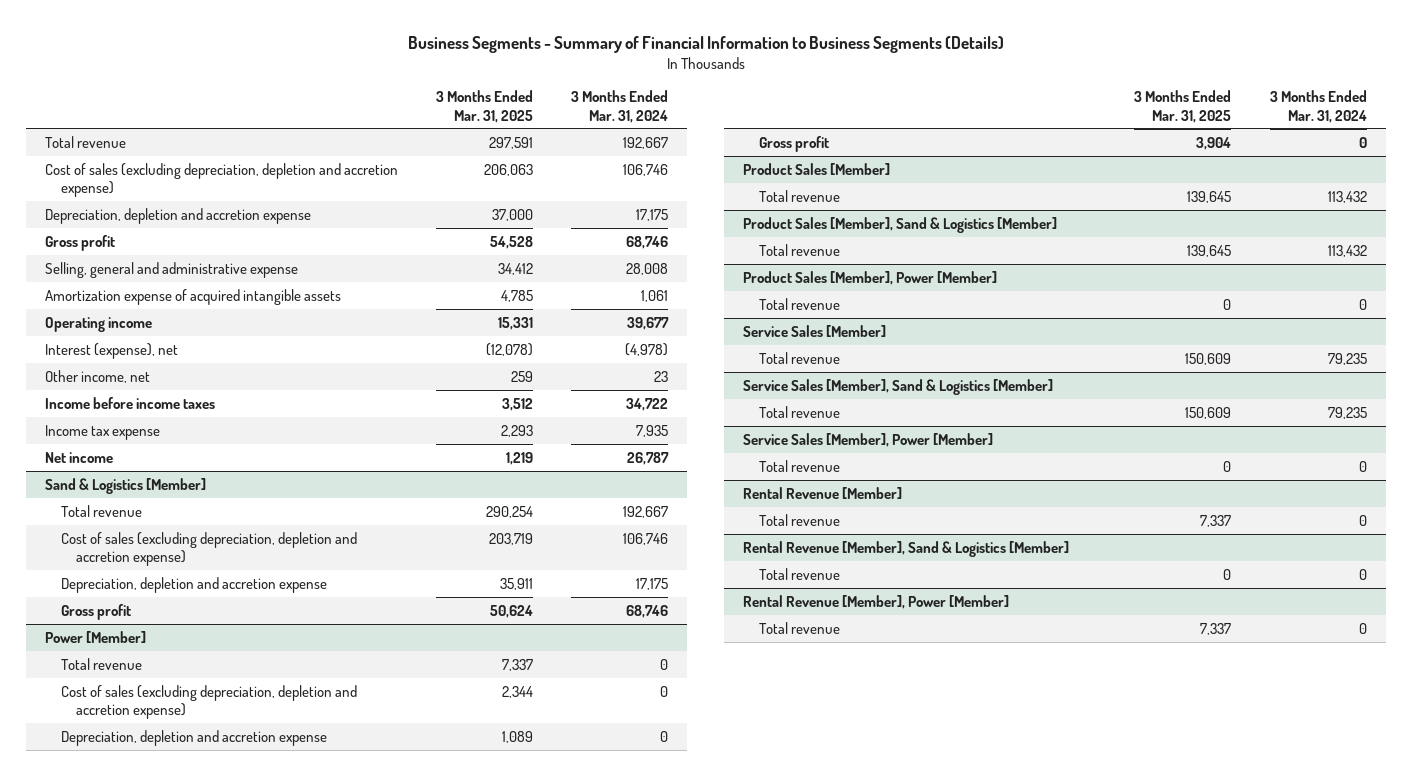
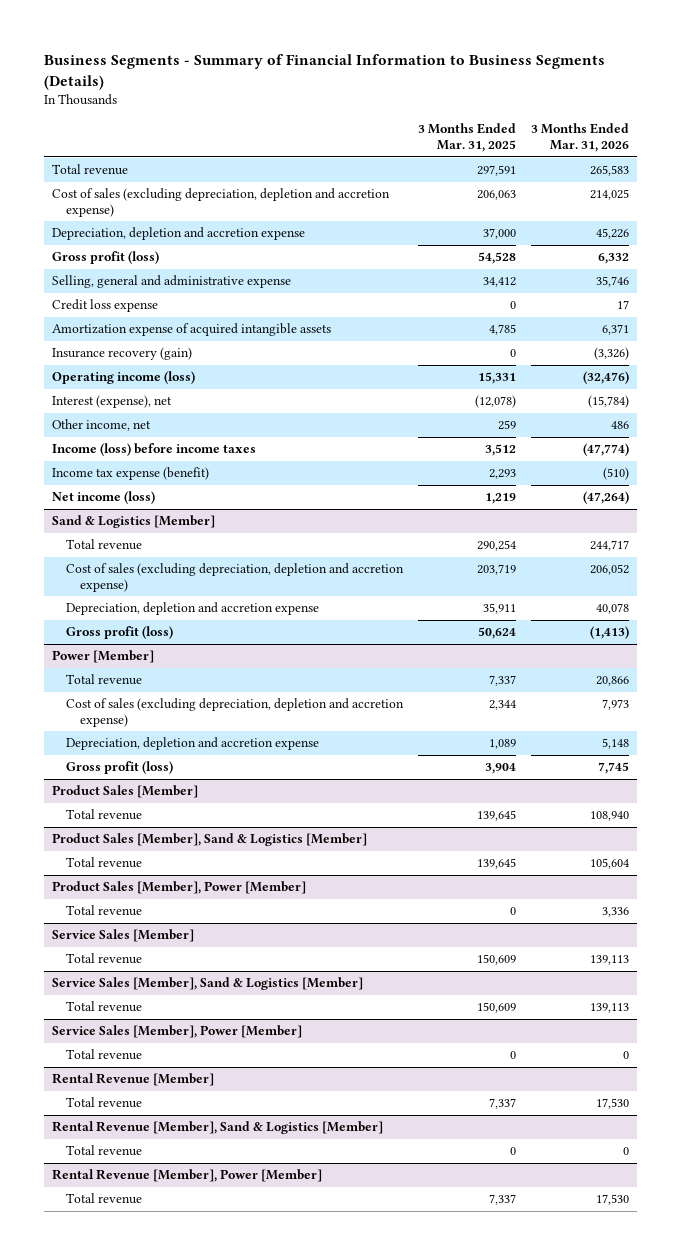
- | 3 Months Ended Mar. 31, 2025 | 3 Months Ended Mar. 31, 2024
+ | 3 Months Ended Mar. 31, 2025 | 3 Months Ended Mar. 31, 2026
- Gross profit | 54,528 | 68,746
+ Gross profit (loss) | 54,528 | 6,332
+ Credit loss expense | 0 | 17
- Operating income | 15,331 | 39,677
+ Insurance recovery (gain) | 0 | (3,326)
+ Operating income (loss) | 15,331 | (32,476)
- Income before income taxes | 3,512 | 34,722
- Income tax expense | 2,293 | 7,935
- Net income | 1,219 | 26,787
+ Income (loss) before income taxes | 3,512 | (47,774)
+ Income tax expense (benefit) | 2,293 | (510)
+ Net income (loss) | 1,219 | (47,264)
@ Sand & Logistics [Member]
- Gross profit | 50,624 | 68,746
+ Gross profit (loss) | 50,624 | (1,413)
@ Power [Member]
- Gross profit | 3,904 | 0
+ Gross profit (loss) | 3,904 | 7,745

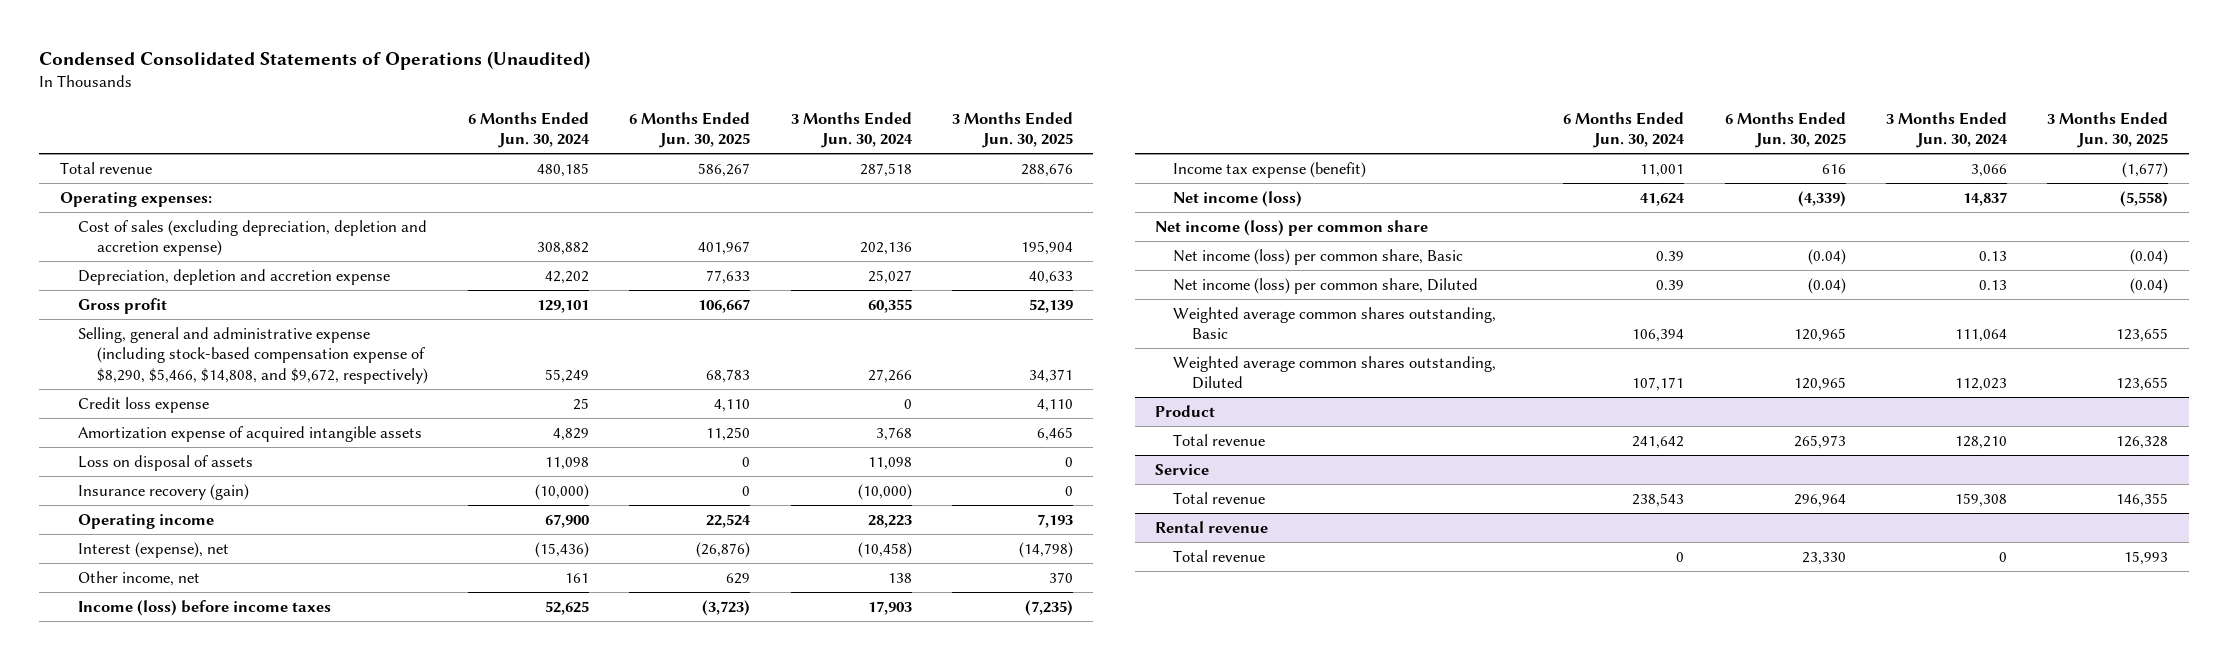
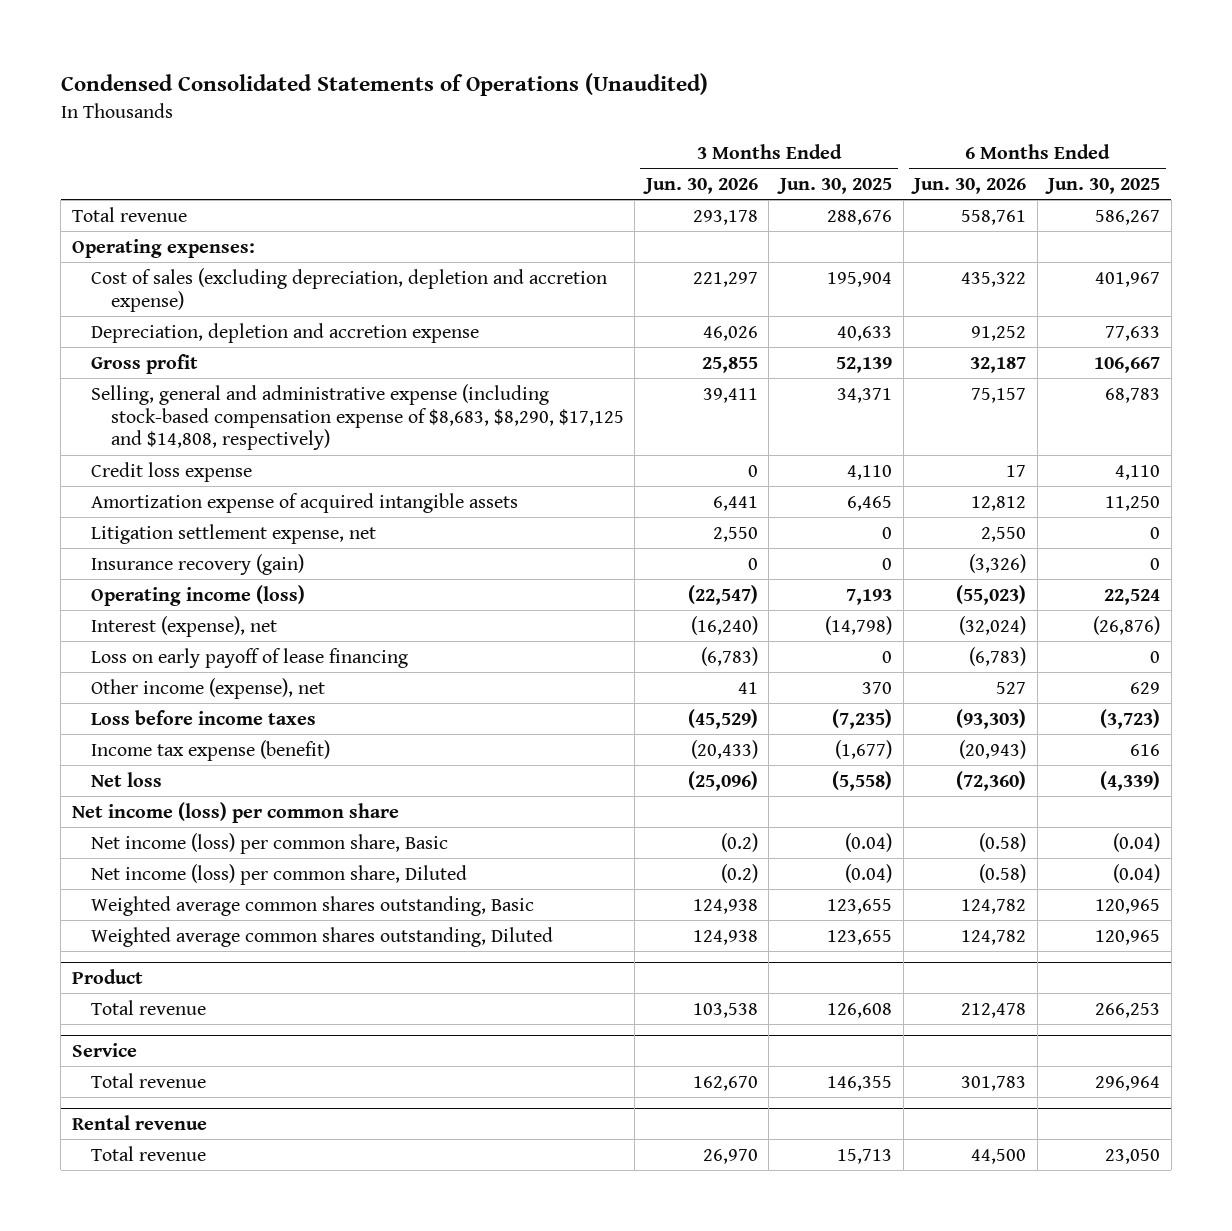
- | 6 Months Ended Jun. 30, 2024 | 6 Months Ended Jun. 30, 2025 | 3 Months Ended Jun. 30, 2024 | 3 Months Ended Jun. 30, 2025
+ | 3 Months Ended Jun. 30, 2026 | 3 Months Ended Jun. 30, 2025 | 6 Months Ended Jun. 30, 2026 | 6 Months Ended Jun. 30, 2025
- Selling, general and administrative expense (including stock-based compensation expense of $8,290, $5,466, $14,808, and $9,672, respectively) | 55,249 | 68,783 | 27,266 | 34,371
+ Selling, general and administrative expense (including stock-based compensation expense of $8,683, $8,290, $17,125 and $14,808, respectively) | 39,411 | 34,371 | 75,157 | 68,783
- Loss on disposal of assets | 11,098 | 0 | 11,098 | 0
+ Litigation settlement expense, net | 2,550 | 0 | 2,550 | 0
- Operating income | 67,900 | 22,524 | 28,223 | 7,193
+ Operating income (loss) | (22,547) | 7,193 | (55,023) | 22,524
- Other income, net | 161 | 629 | 138 | 370
- Income (loss) before income taxes | 52,625 | (3,723) | 17,903 | (7,235)
+ Loss on early payoff of lease financing | (6,783) | 0 | (6,783) | 0
+ Other income (expense), net | 41 | 370 | 527 | 629
+ Loss before income taxes | (45,529) | (7,235) | (93,303) | (3,723)
- Net income (loss) | 41,624 | (4,339) | 14,837 | (5,558)
+ Net loss | (25,096) | (5,558) | (72,360) | (4,339)
@ Product
- Total revenue | 241,642 | 265,973 | 128,210 | 126,328
+ Total revenue | 103,538 | 126,608 | 212,478 | 266,253
@ Rental revenue
- Total revenue | 0 | 23,330 | 0 | 15,993
+ Total revenue | 26,970 | 15,713 | 44,500 | 23,050

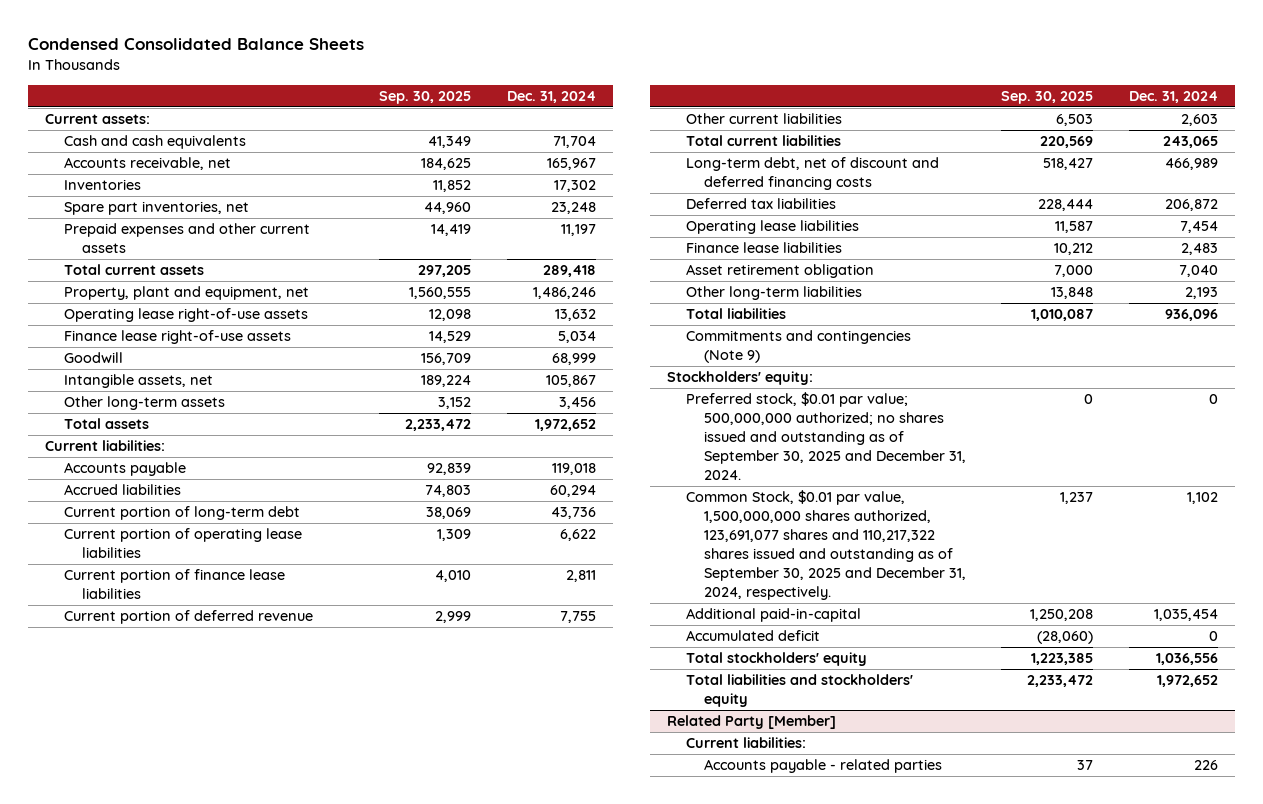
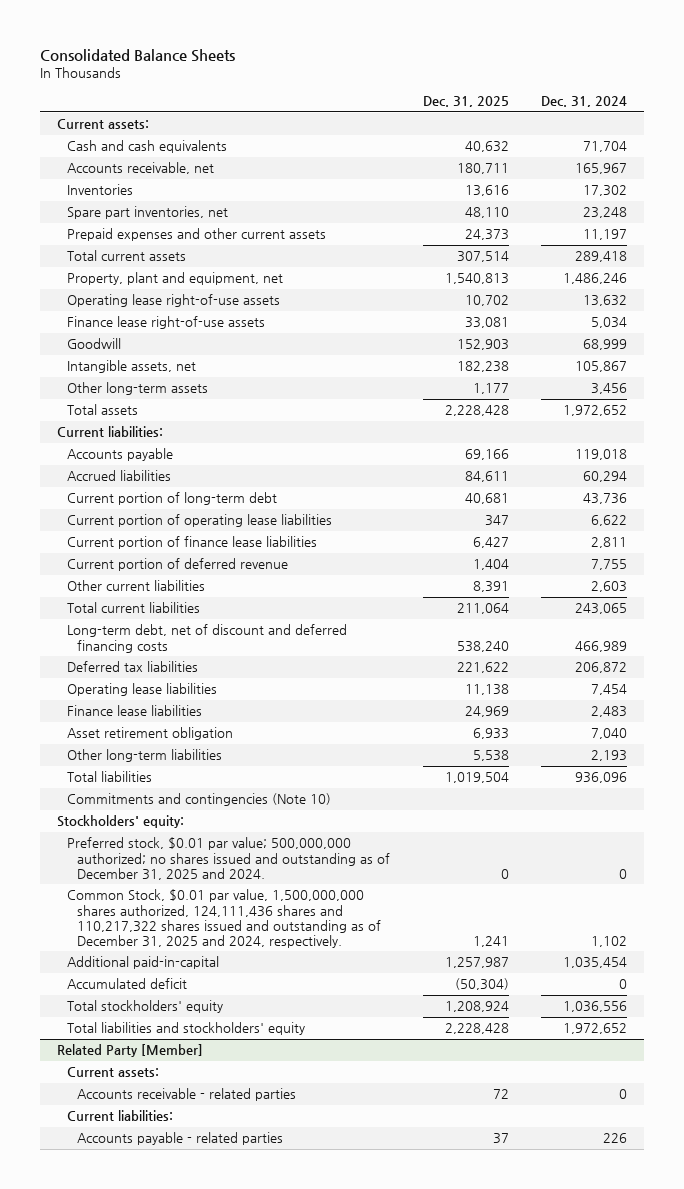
- Condensed Consolidated Balance Sheets
+ Consolidated Balance Sheets
- | Sep. 30, 2025 | Dec. 31, 2024
+ | Dec. 31, 2025 | Dec. 31, 2024
- Commitments and contingencies (Note 9)
+ Commitments and contingencies (Note 10)
- Preferred stock, $0.01 par value; 500,000,000 authorized; no shares issued and outstanding as of September 30, 2025 and December 31, 2024. | 0 | 0
- Common Stock, $0.01 par value, 1,500,000,000 shares authorized, 123,691,077 shares and 110,217,322 shares issued and outstanding as of September 30, 2025 and December 31, 2024, respectively. | 1,237 | 1,102
+ Preferred stock, $0.01 par value; 500,000,000 authorized; no shares issued and outstanding as of December 31, 2025 and 2024. | 0 | 0
+ Common Stock, $0.01 par value, 1,500,000,000 shares authorized, 124,111,436 shares and 110,217,322 shares issued and outstanding as of December 31, 2025 and 2024, respectively. | 1,241 | 1,102
@ Related Party [Member]
+ Current assets:
+ Accounts receivable - related parties | 72 | 0

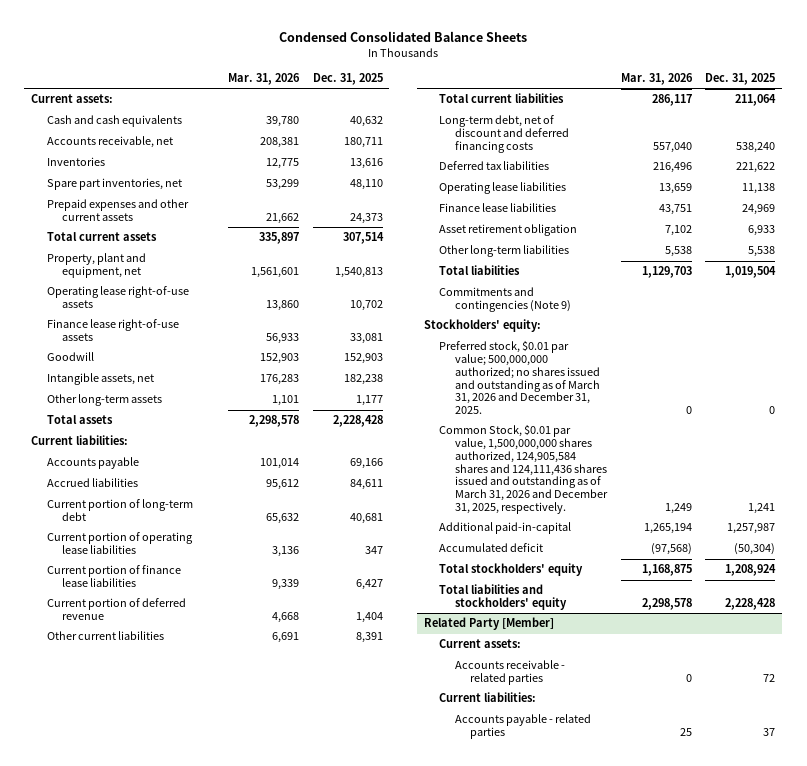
- Consolidated Balance Sheets
+ Condensed Consolidated Balance Sheets
- | Dec. 31, 2025 | Dec. 31, 2024
+ | Mar. 31, 2026 | Dec. 31, 2025
- Commitments and contingencies (Note 10)
+ Commitments and contingencies (Note 9)
- Preferred stock, $0.01 par value; 500,000,000 authorized; no shares issued and outstanding as of December 31, 2025 and 2024. | 0 | 0
- Common Stock, $0.01 par value, 1,500,000,000 shares authorized, 124,111,436 shares and 110,217,322 shares issued and outstanding as of December 31, 2025 and 2024, respectively. | 1,241 | 1,102
+ Preferred stock, $0.01 par value; 500,000,000 authorized; no shares issued and outstanding as of March 31, 2026 and December 31, 2025. | 0 | 0
+ Common Stock, $0.01 par value, 1,500,000,000 shares authorized, 124,905,584 shares and 124,111,436 shares issued and outstanding as of March 31, 2026 and December 31, 2025, respectively. | 1,249 | 1,241

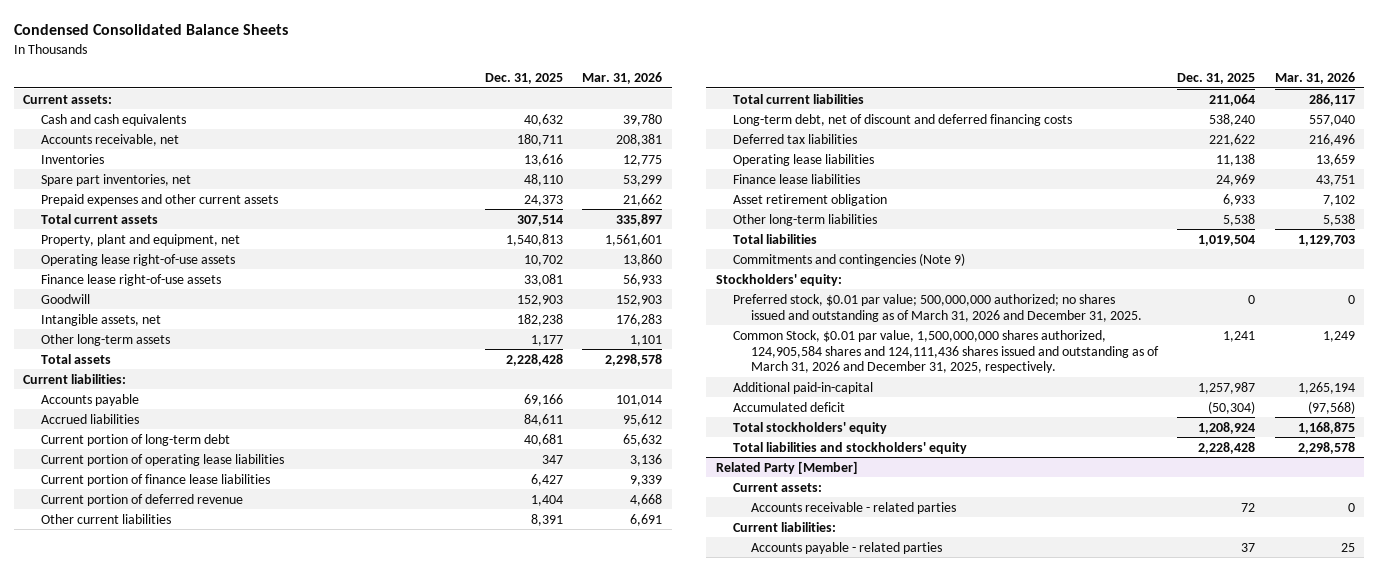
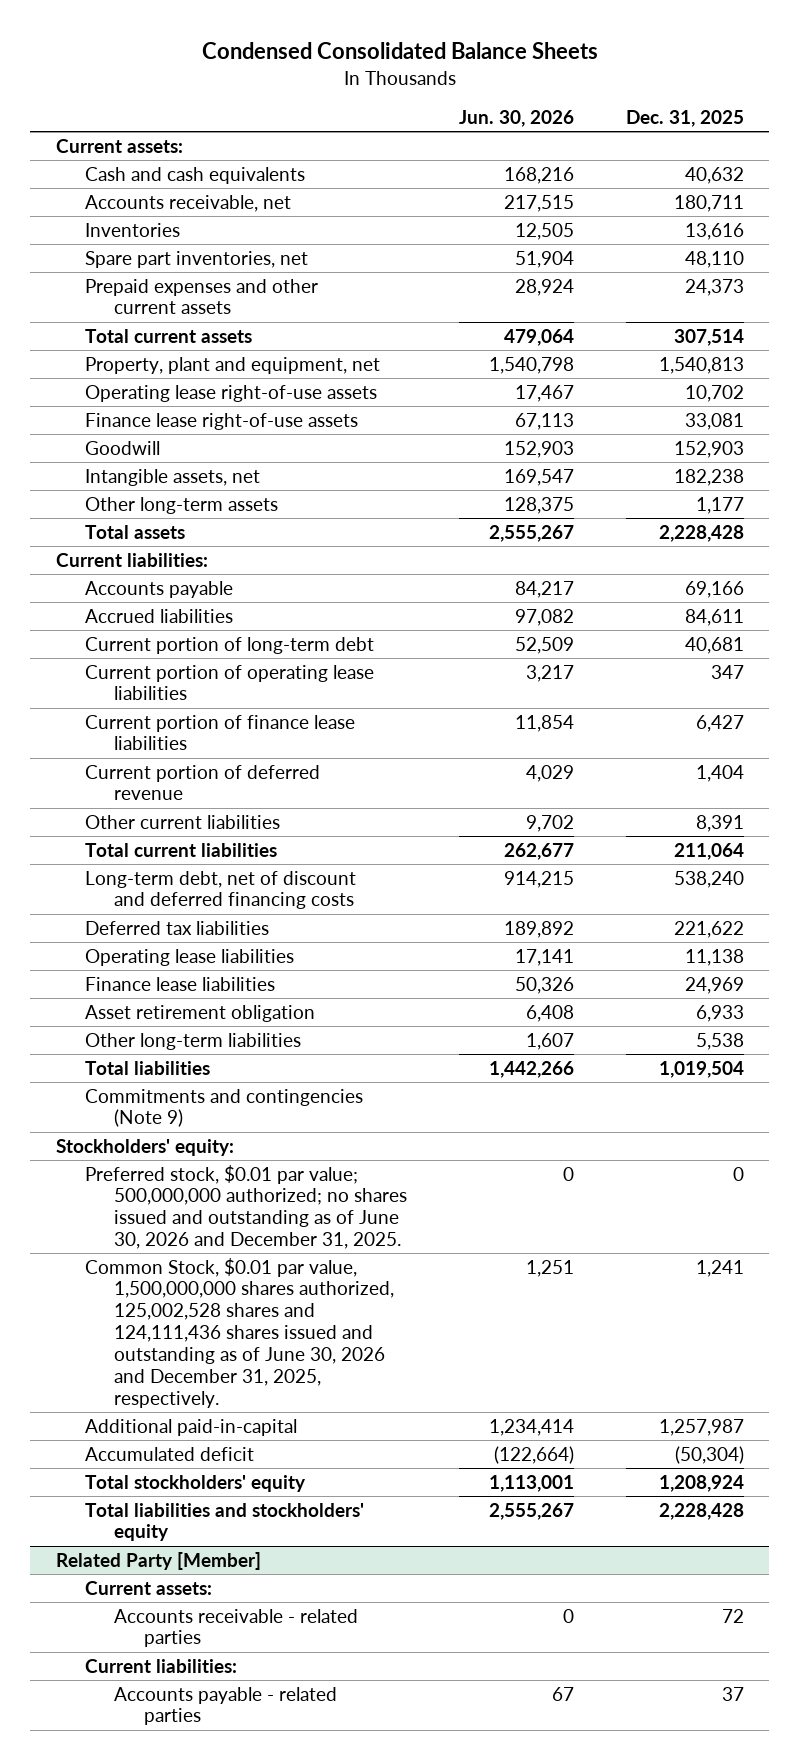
- | Dec. 31, 2025 | Mar. 31, 2026
+ | Jun. 30, 2026 | Dec. 31, 2025
- Preferred stock, $0.01 par value; 500,000,000 authorized; no shares issued and outstanding as of March 31, 2026 and December 31, 2025. | 0 | 0
- Common Stock, $0.01 par value, 1,500,000,000 shares authorized, 124,905,584 shares and 124,111,436 shares issued and outstanding as of March 31, 2026 and December 31, 2025, respectively. | 1,241 | 1,249
+ Preferred stock, $0.01 par value; 500,000,000 authorized; no shares issued and outstanding as of June 30, 2026 and December 31, 2025. | 0 | 0
+ Common Stock, $0.01 par value, 1,500,000,000 shares authorized, 125,002,528 shares and 124,111,436 shares issued and outstanding as of June 30, 2026 and December 31, 2025, respectively. | 1,251 | 1,241

